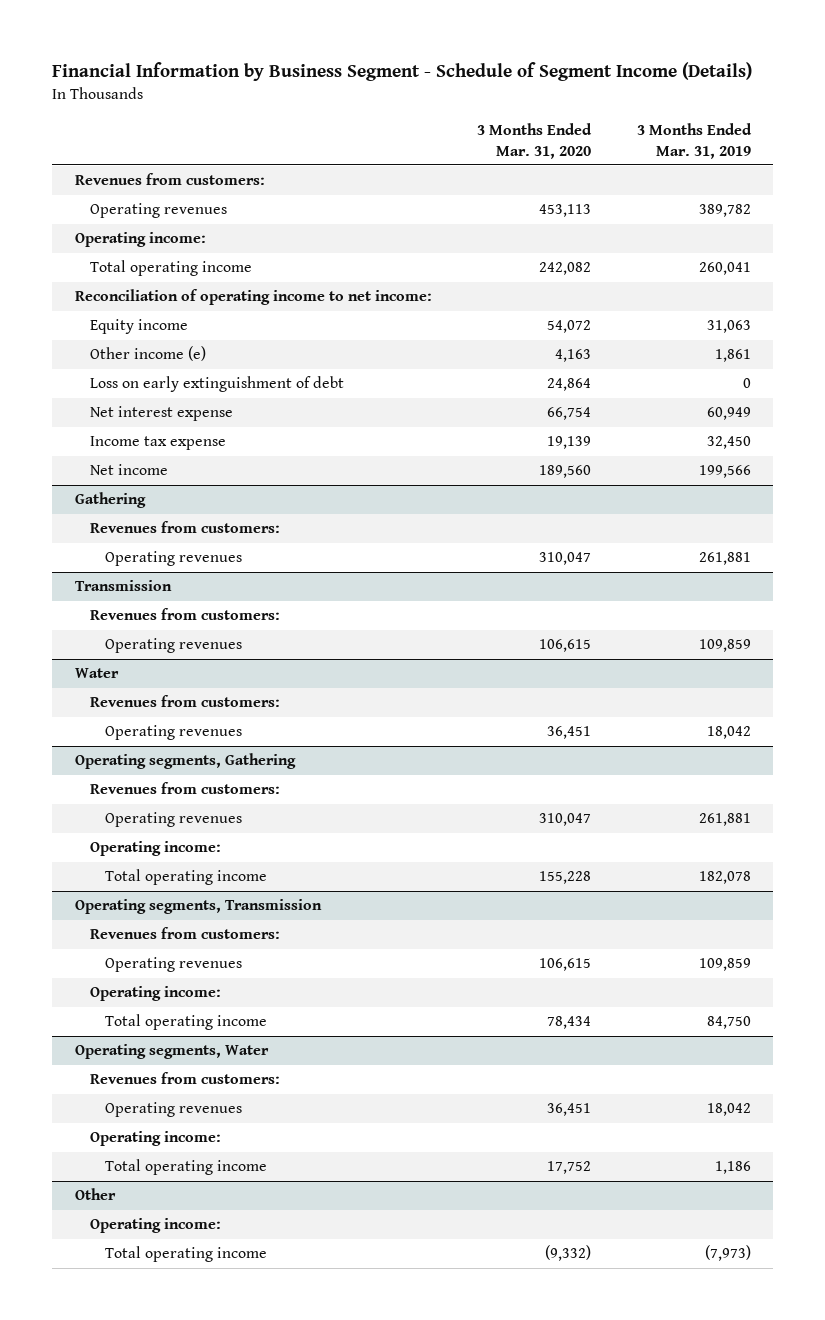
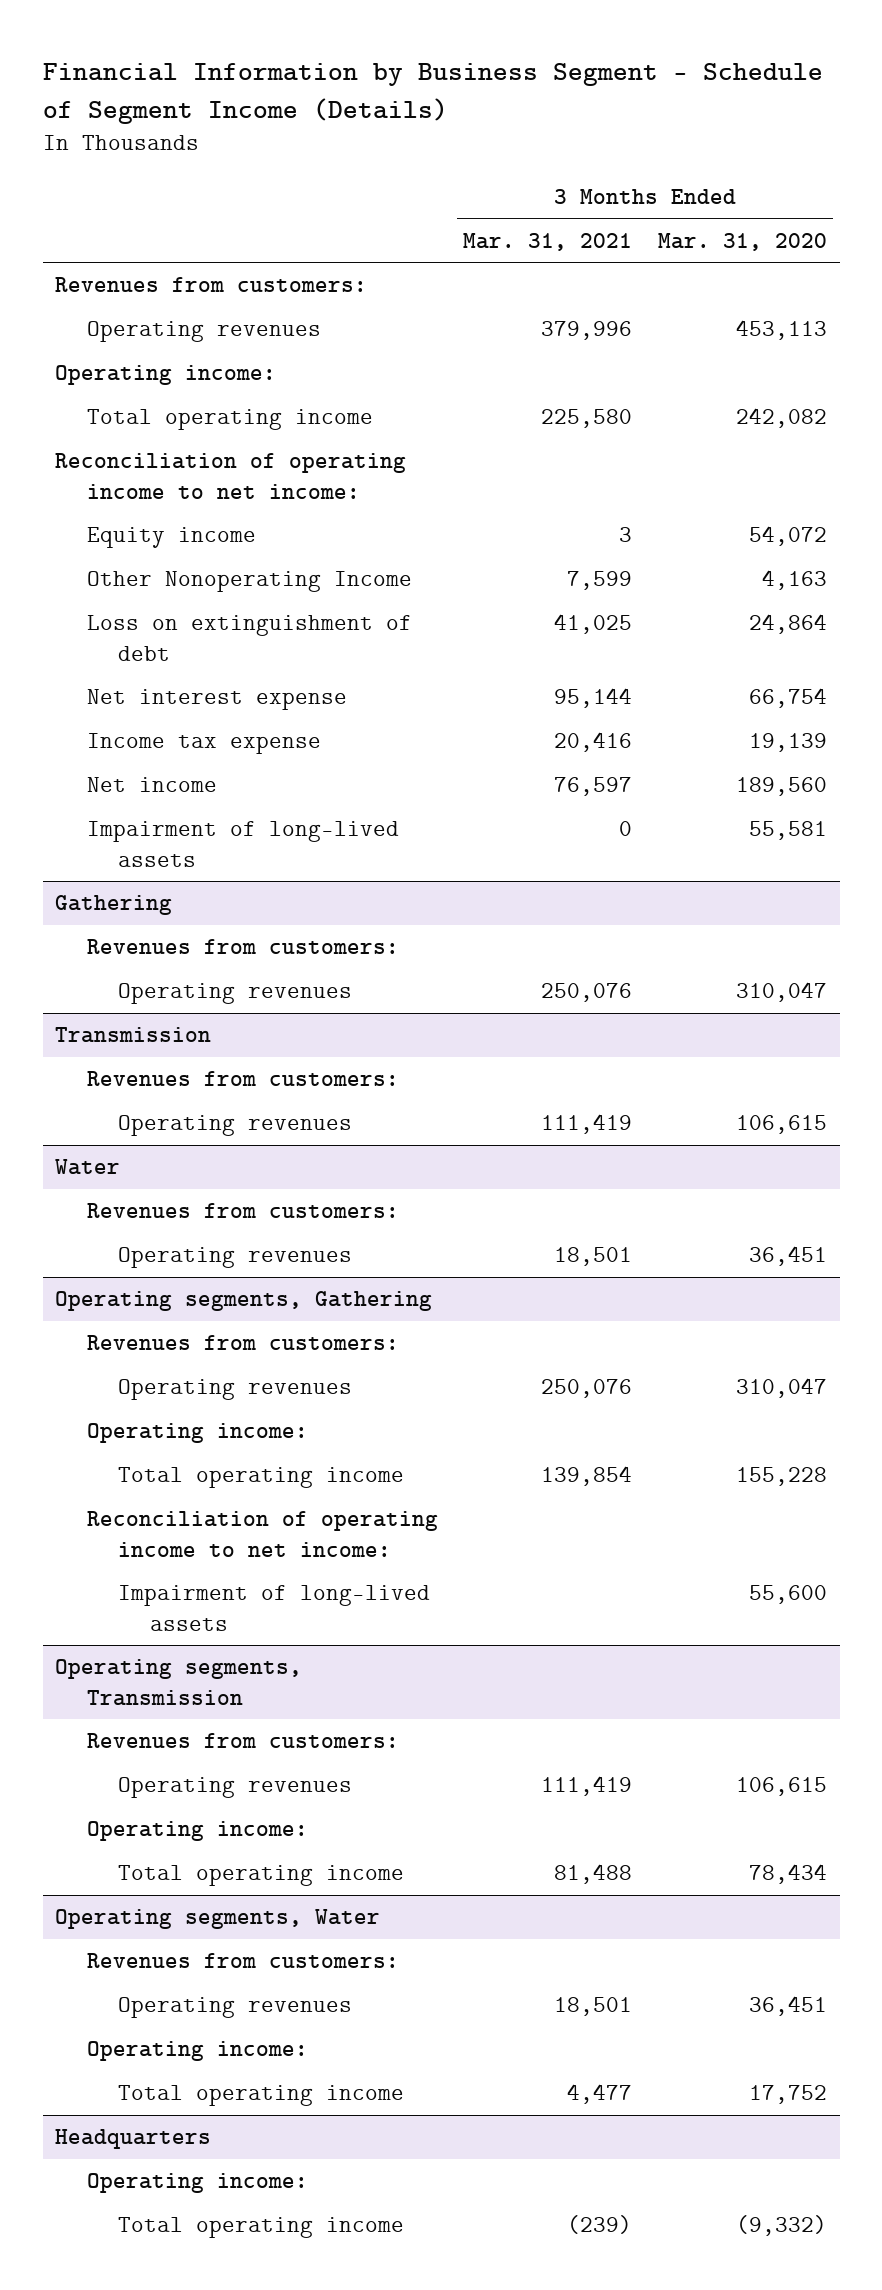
- | 3 Months Ended Mar. 31, 2020 | 3 Months Ended Mar. 31, 2019
+ | 3 Months Ended Mar. 31, 2021 | 3 Months Ended Mar. 31, 2020
- Other income (e) | 4,163 | 1,861
- Loss on early extinguishment of debt | 24,864 | 0
+ Other Nonoperating Income | 7,599 | 4,163
+ Loss on extinguishment of debt | 41,025 | 24,864
+ Impairment of long-lived assets | 0 | 55,581
@ Operating segments, Gathering
+ Reconciliation of operating income to net income:
+ Impairment of long-lived assets | | 55,600
- Other
+ Headquarters

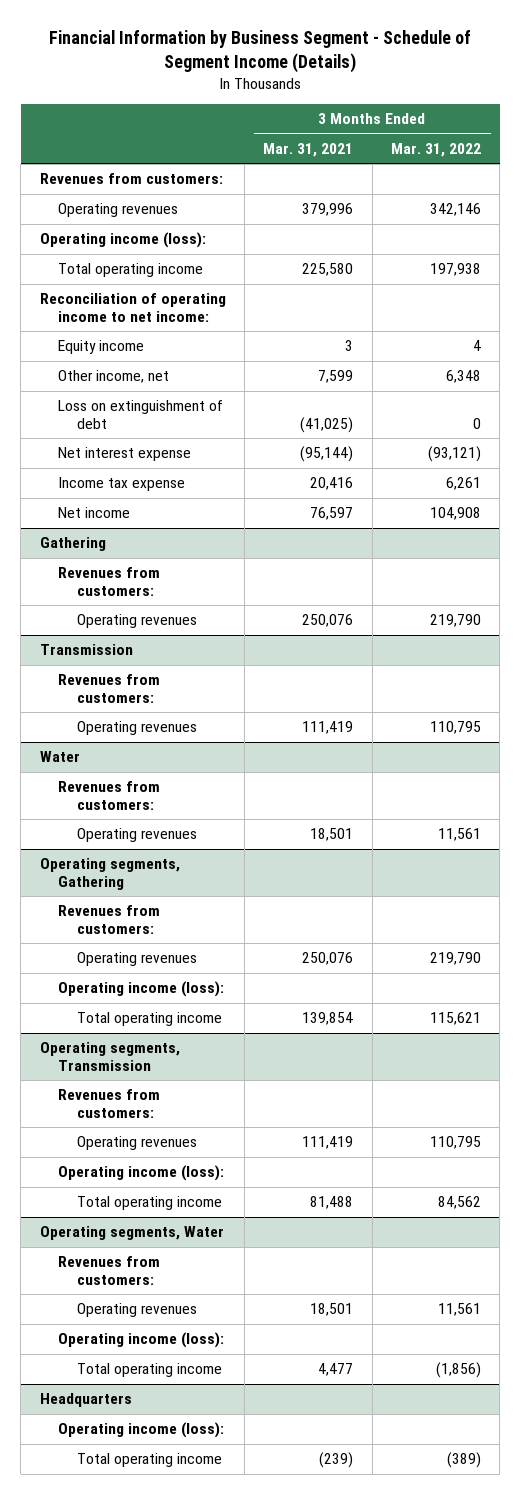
- | 3 Months Ended Mar. 31, 2021 | 3 Months Ended Mar. 31, 2020
+ | 3 Months Ended Mar. 31, 2021 | 3 Months Ended Mar. 31, 2022
- Operating income:
+ Operating income (loss):
- Other Nonoperating Income | 7,599 | 4,163
- Loss on extinguishment of debt | 41,025 | 24,864
- Net interest expense | 95,144 | 66,754
+ Other income, net | 7,599 | 6,348
+ Loss on extinguishment of debt | (41,025) | 0
+ Net interest expense | (95,144) | (93,121)
- Impairment of long-lived assets | 0 | 55,581
@ Operating segments, Gathering
- Operating income:
+ Operating income (loss):
- Reconciliation of operating income to net income:
- Impairment of long-lived assets | | 55,600
@ Operating segments, Transmission
- Operating income:
+ Operating income (loss):
@ Operating segments, Water
- Operating income:
+ Operating income (loss):
@ Headquarters
- Operating income:
+ Operating income (loss):

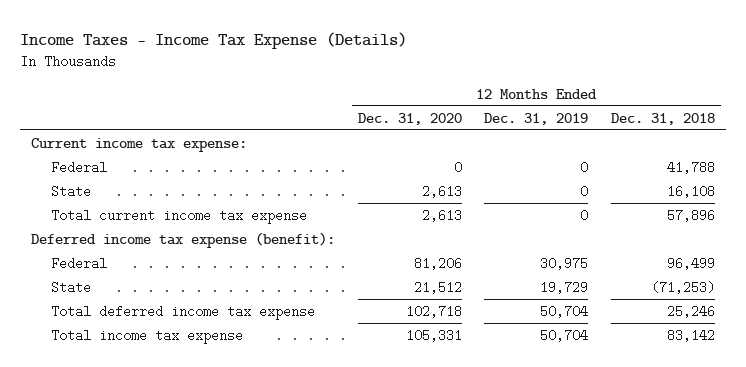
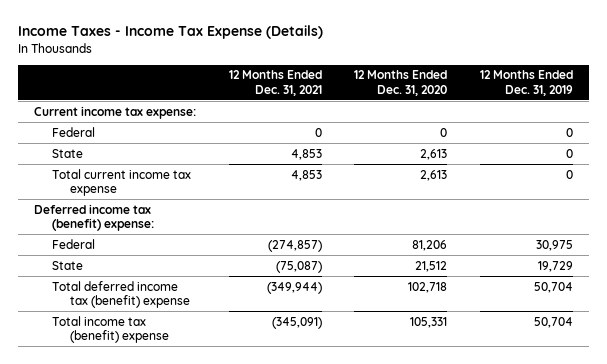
- | 12 Months Ended Dec. 31, 2020 | 12 Months Ended Dec. 31, 2019 | 12 Months Ended Dec. 31, 2018
+ | 12 Months Ended Dec. 31, 2021 | 12 Months Ended Dec. 31, 2020 | 12 Months Ended Dec. 31, 2019
- Deferred income tax expense (benefit):
+ Deferred income tax (benefit) expense:
- Total deferred income tax expense | 102,718 | 50,704 | 25,246
- Total income tax expense | 105,331 | 50,704 | 83,142
+ Total deferred income tax (benefit) expense | (349,944) | 102,718 | 50,704
+ Total income tax (benefit) expense | (345,091) | 105,331 | 50,704

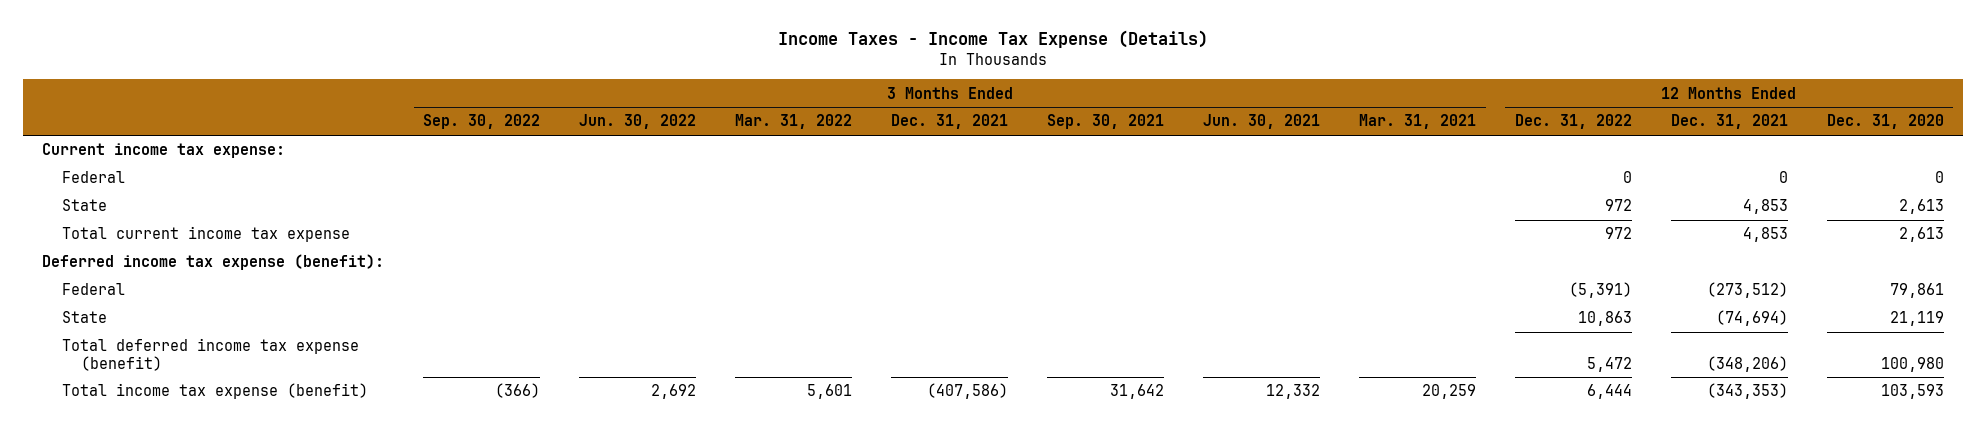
- | 12 Months Ended Dec. 31, 2021 | 12 Months Ended Dec. 31, 2020 | 12 Months Ended Dec. 31, 2019
+ | 3 Months Ended Sep. 30, 2022 | 3 Months Ended Jun. 30, 2022 | 3 Months Ended Mar. 31, 2022 | 3 Months Ended Dec. 31, 2021 | 3 Months Ended Sep. 30, 2021 | 3 Months Ended Jun. 30, 2021 | 3 Months Ended Mar. 31, 2021 | 12 Months Ended Dec. 31, 2022 | 12 Months Ended Dec. 31, 2021 | 12 Months Ended Dec. 31, 2020
- Deferred income tax (benefit) expense:
- Federal | (274,857) | 81,206 | 30,975
- State | (75,087) | 21,512 | 19,729
- Total deferred income tax (benefit) expense | (349,944) | 102,718 | 50,704
- Total income tax (benefit) expense | (345,091) | 105,331 | 50,704
+ Deferred income tax expense (benefit):
+ Federal | | | | | | | | (5,391) | (273,512) | 79,861
+ State | | | | | | | | 10,863 | (74,694) | 21,119
+ Total deferred income tax expense (benefit) | | | | | | | | 5,472 | (348,206) | 100,980
+ Total income tax expense (benefit) | (366) | 2,692 | 5,601 | (407,586) | 31,642 | 12,332 | 20,259 | 6,444 | (343,353) | 103,593

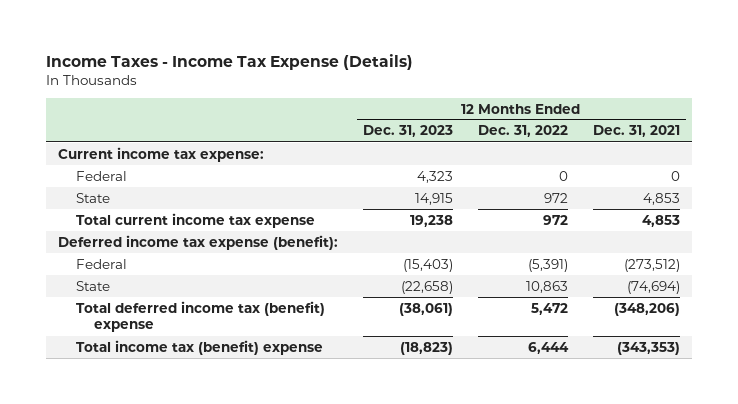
- | 3 Months Ended Sep. 30, 2022 | 3 Months Ended Jun. 30, 2022 | 3 Months Ended Mar. 31, 2022 | 3 Months Ended Dec. 31, 2021 | 3 Months Ended Sep. 30, 2021 | 3 Months Ended Jun. 30, 2021 | 3 Months Ended Mar. 31, 2021 | 12 Months Ended Dec. 31, 2022 | 12 Months Ended Dec. 31, 2021 | 12 Months Ended Dec. 31, 2020
+ | 12 Months Ended Dec. 31, 2023 | 12 Months Ended Dec. 31, 2022 | 12 Months Ended Dec. 31, 2021
- Total deferred income tax expense (benefit) | | | | | | | | 5,472 | (348,206) | 100,980
- Total income tax expense (benefit) | (366) | 2,692 | 5,601 | (407,586) | 31,642 | 12,332 | 20,259 | 6,444 | (343,353) | 103,593
+ Total deferred income tax (benefit) expense | (38,061) | 5,472 | (348,206)
+ Total income tax (benefit) expense | (18,823) | 6,444 | (343,353)

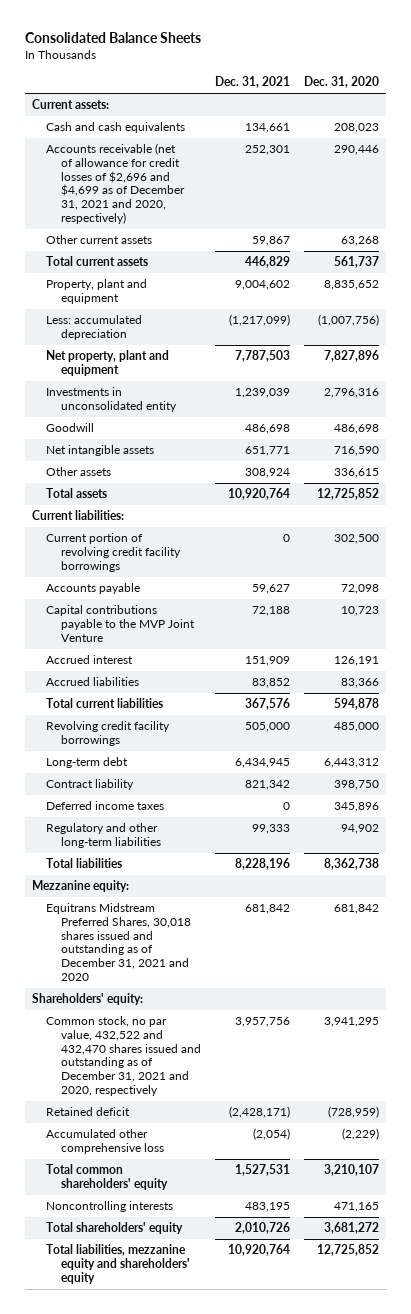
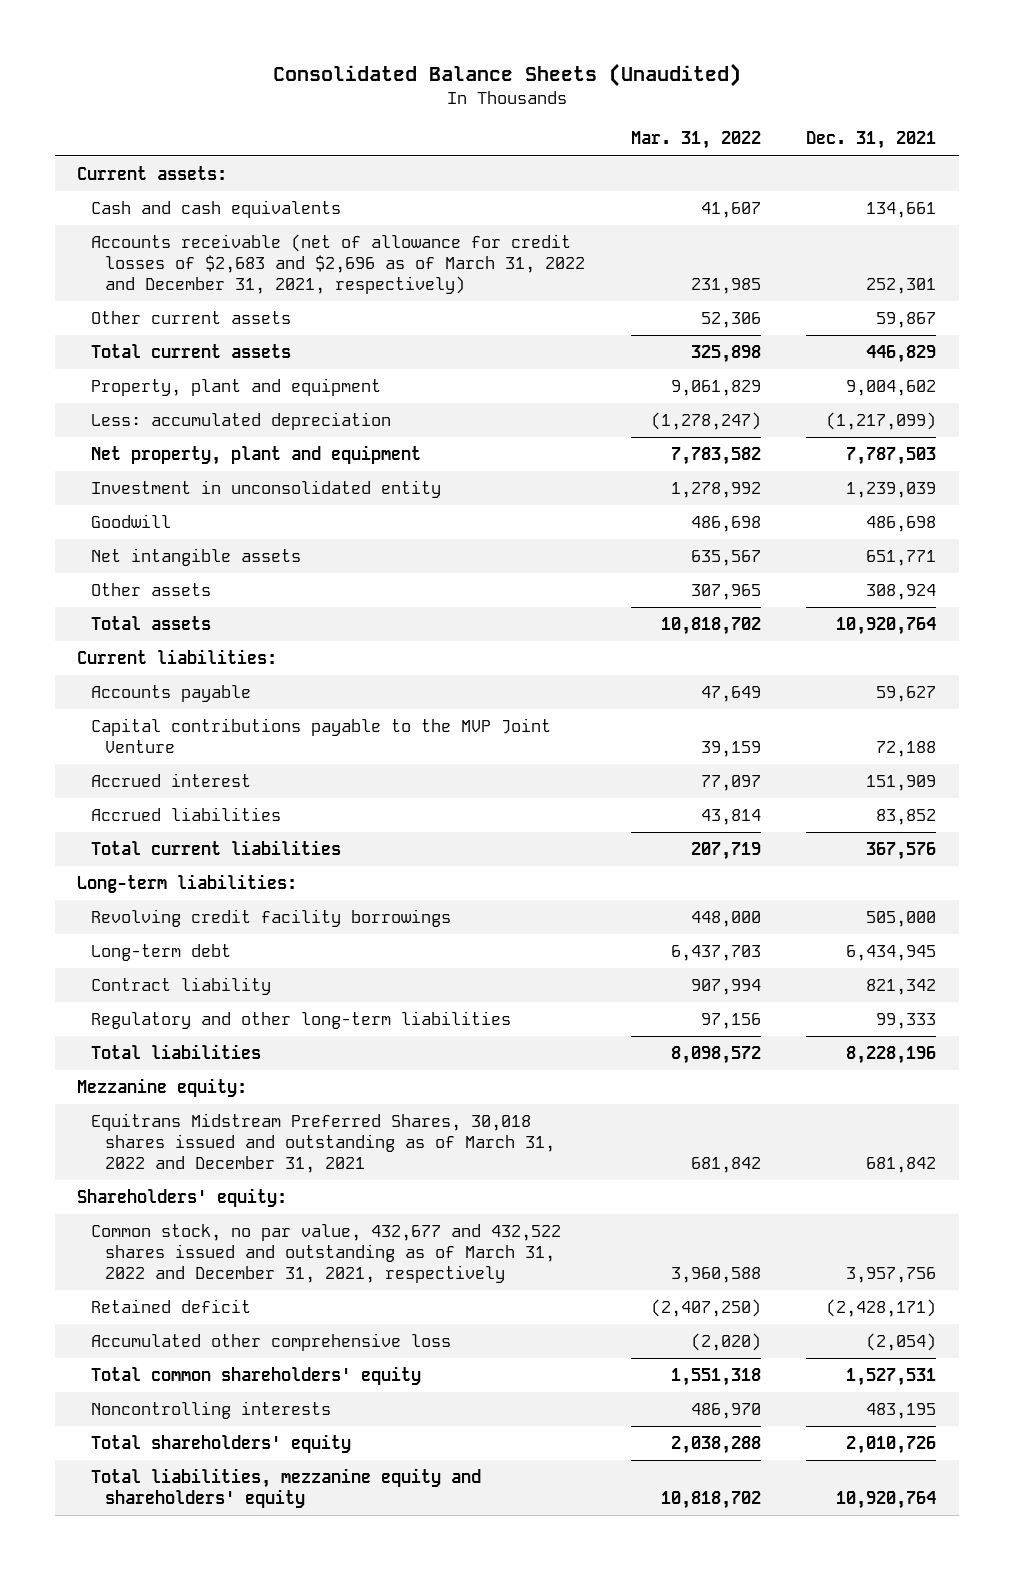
- Consolidated Balance Sheets
+ Consolidated Balance Sheets (Unaudited)
- | Dec. 31, 2021 | Dec. 31, 2020
+ | Mar. 31, 2022 | Dec. 31, 2021
- Accounts receivable (net of allowance for credit losses of $2,696 and $4,699 as of December 31, 2021 and 2020, respectively) | 252,301 | 290,446
+ Accounts receivable (net of allowance for credit losses of $2,683 and $2,696 as of March 31, 2022 and December 31, 2021, respectively) | 231,985 | 252,301
- Investments in unconsolidated entity | 1,239,039 | 2,796,316
+ Investment in unconsolidated entity | 1,278,992 | 1,239,039
- Current portion of revolving credit facility borrowings | 0 | 302,500
+ Long-term liabilities:
- Deferred income taxes | 0 | 345,896
- Equitrans Midstream Preferred Shares, 30,018 shares issued and outstanding as of December 31, 2021 and 2020 | 681,842 | 681,842
+ Equitrans Midstream Preferred Shares, 30,018 shares issued and outstanding as of March 31, 2022 and December 31, 2021 | 681,842 | 681,842
- Common stock, no par value, 432,522 and 432,470 shares issued and outstanding as of December 31, 2021 and 2020, respectively | 3,957,756 | 3,941,295
+ Common stock, no par value, 432,677 and 432,522 shares issued and outstanding as of March 31, 2022 and December 31, 2021, respectively | 3,960,588 | 3,957,756

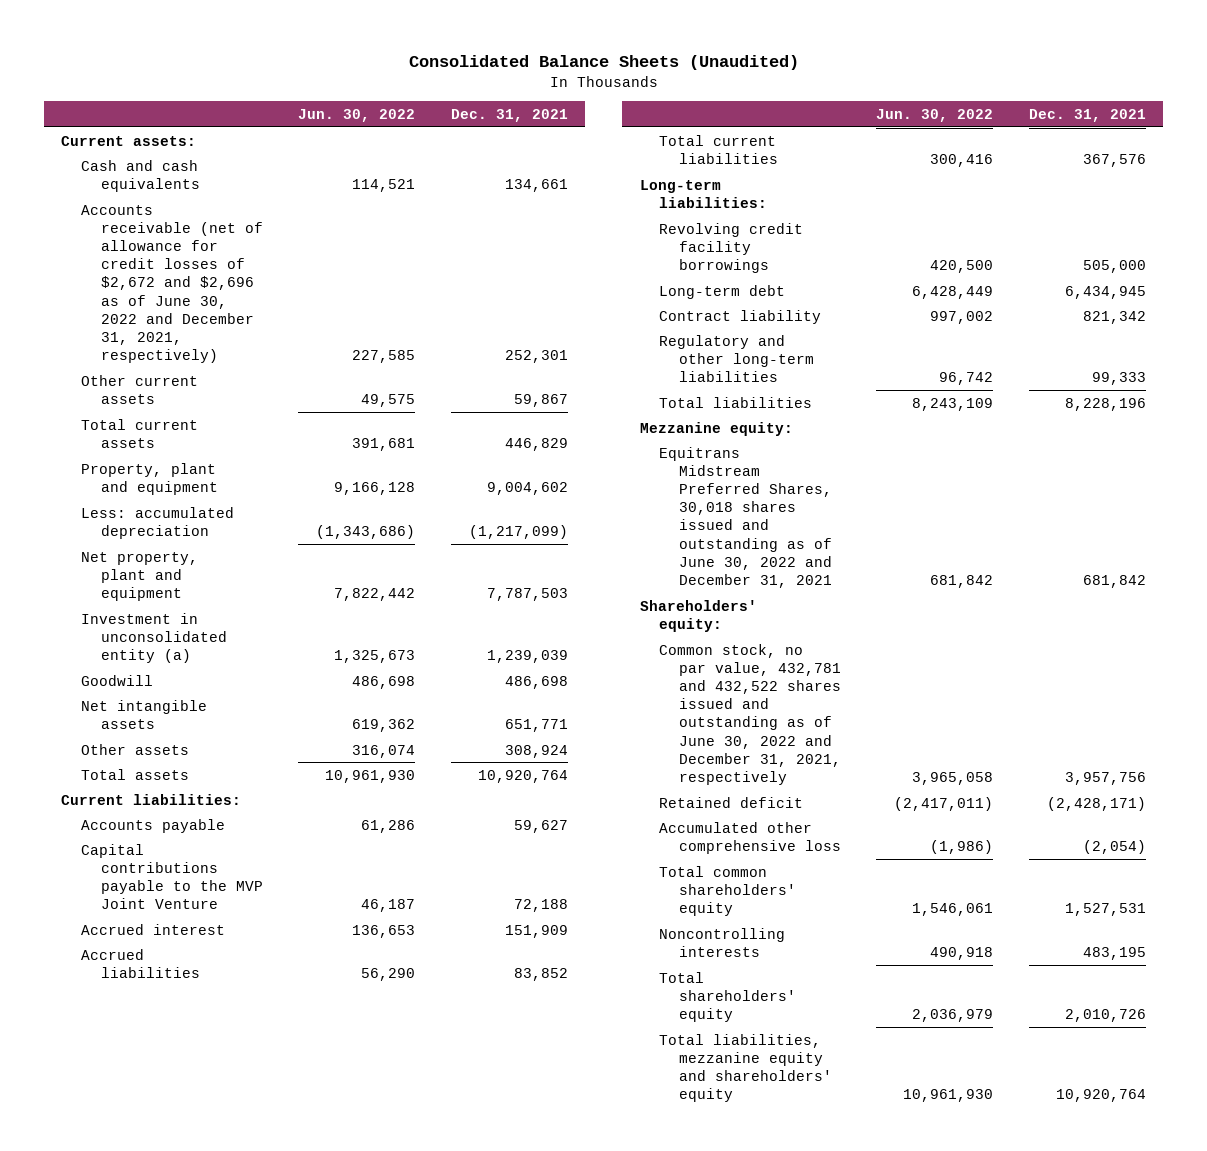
- | Mar. 31, 2022 | Dec. 31, 2021
+ | Jun. 30, 2022 | Dec. 31, 2021
- Accounts receivable (net of allowance for credit losses of $2,683 and $2,696 as of March 31, 2022 and December 31, 2021, respectively) | 231,985 | 252,301
+ Accounts receivable (net of allowance for credit losses of $2,672 and $2,696 as of June 30, 2022 and December 31, 2021, respectively) | 227,585 | 252,301
- Investment in unconsolidated entity | 1,278,992 | 1,239,039
+ Investment in unconsolidated entity (a) | 1,325,673 | 1,239,039
- Equitrans Midstream Preferred Shares, 30,018 shares issued and outstanding as of March 31, 2022 and December 31, 2021 | 681,842 | 681,842
+ Equitrans Midstream Preferred Shares, 30,018 shares issued and outstanding as of June 30, 2022 and December 31, 2021 | 681,842 | 681,842
- Common stock, no par value, 432,677 and 432,522 shares issued and outstanding as of March 31, 2022 and December 31, 2021, respectively | 3,960,588 | 3,957,756
+ Common stock, no par value, 432,781 and 432,522 shares issued and outstanding as of June 30, 2022 and December 31, 2021, respectively | 3,965,058 | 3,957,756

